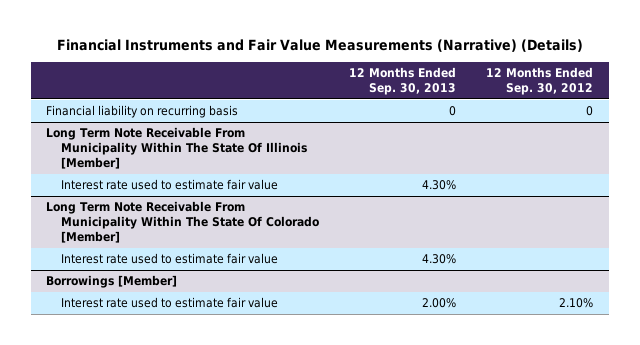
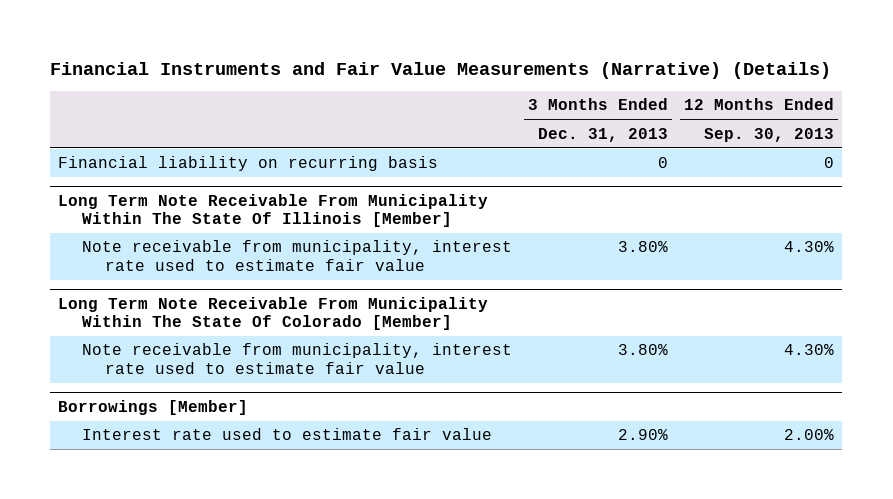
- | 12 Months Ended Sep. 30, 2013 | 12 Months Ended Sep. 30, 2012
+ | 3 Months Ended Dec. 31, 2013 | 12 Months Ended Sep. 30, 2013
@ Long Term Note Receivable From Municipality Within The State Of Illinois [Member]
- Interest rate used to estimate fair value | 4.30% |
+ Note receivable from municipality, interest rate used to estimate fair value | 3.80% | 4.30%
@ Long Term Note Receivable From Municipality Within The State Of Colorado [Member]
- Interest rate used to estimate fair value | 4.30% |
+ Note receivable from municipality, interest rate used to estimate fair value | 3.80% | 4.30%

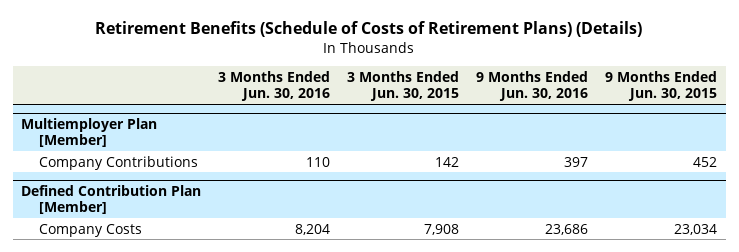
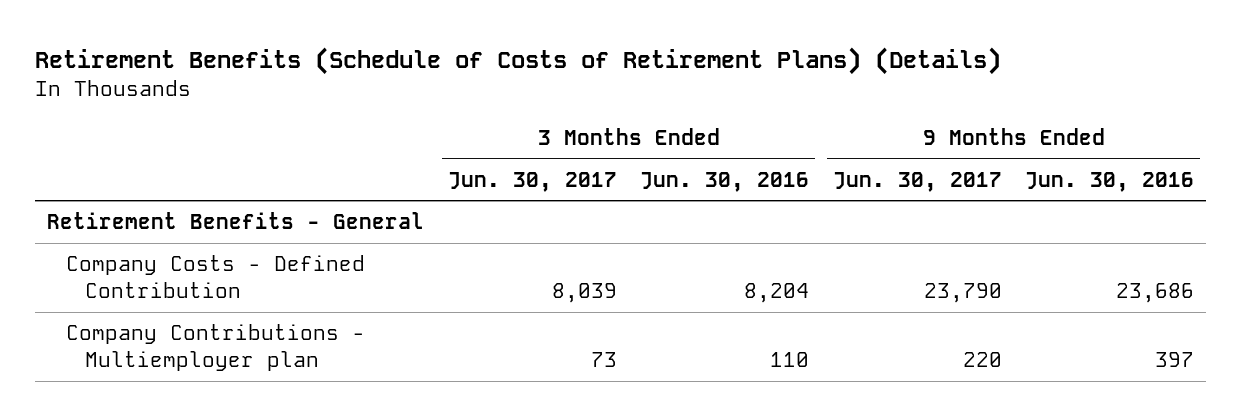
- | 3 Months Ended Jun. 30, 2016 | 3 Months Ended Jun. 30, 2015 | 9 Months Ended Jun. 30, 2016 | 9 Months Ended Jun. 30, 2015
+ | 3 Months Ended Jun. 30, 2017 | 3 Months Ended Jun. 30, 2016 | 9 Months Ended Jun. 30, 2017 | 9 Months Ended Jun. 30, 2016
- Multiemployer Plan [Member]
- Company Contributions | 110 | 142 | 397 | 452
- Defined Contribution Plan [Member]
- Company Costs | 8,204 | 7,908 | 23,686 | 23,034
+ Retirement Benefits - General
+ Company Costs - Defined Contribution | 8,039 | 8,204 | 23,790 | 23,686
+ Company Contributions - Multiemployer plan | 73 | 110 | 220 | 397

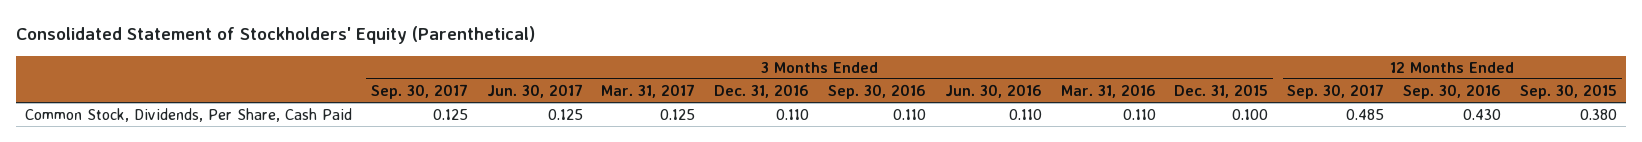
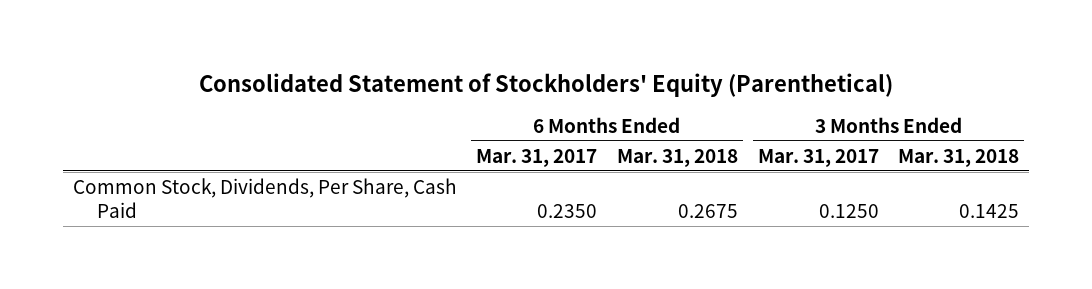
- | 3 Months Ended Sep. 30, 2017 | 3 Months Ended Jun. 30, 2017 | 3 Months Ended Mar. 31, 2017 | 3 Months Ended Dec. 31, 2016 | 3 Months Ended Sep. 30, 2016 | 3 Months Ended Jun. 30, 2016 | 3 Months Ended Mar. 31, 2016 | 3 Months Ended Dec. 31, 2015 | 12 Months Ended Sep. 30, 2017 | 12 Months Ended Sep. 30, 2016 | 12 Months Ended Sep. 30, 2015
+ | 6 Months Ended Mar. 31, 2017 | 6 Months Ended Mar. 31, 2018 | 3 Months Ended Mar. 31, 2017 | 3 Months Ended Mar. 31, 2018
- Common Stock, Dividends, Per Share, Cash Paid | 0.125 | 0.125 | 0.125 | 0.110 | 0.110 | 0.110 | 0.110 | 0.100 | 0.485 | 0.430 | 0.380
+ Common Stock, Dividends, Per Share, Cash Paid | 0.2350 | 0.2675 | 0.1250 | 0.1425

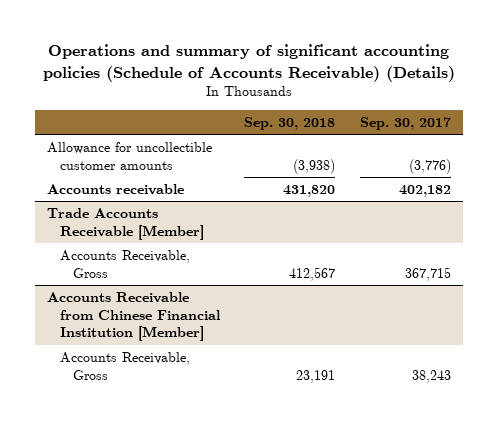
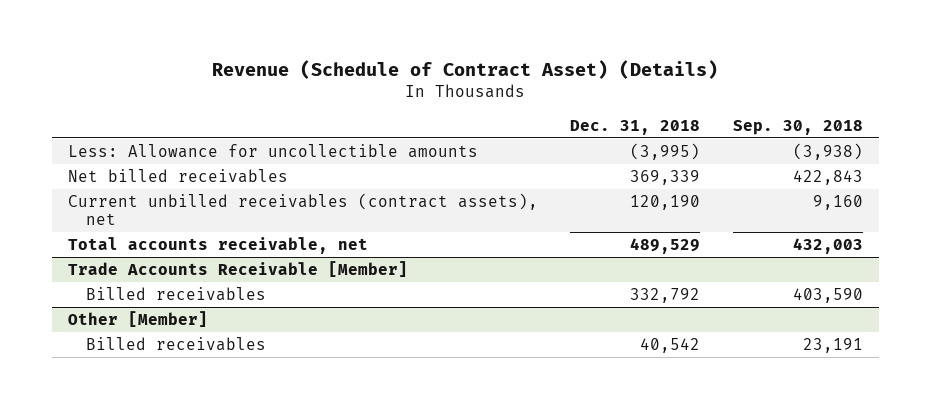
- Operations and summary of significant accounting policies (Schedule of Accounts Receivable) (Details)
+ Revenue (Schedule of Contract Asset) (Details)
- | Sep. 30, 2018 | Sep. 30, 2017
+ | Dec. 31, 2018 | Sep. 30, 2018
- Allowance for uncollectible customer amounts | (3,938) | (3,776)
- Accounts receivable | 431,820 | 402,182
+ Less: Allowance for uncollectible amounts | (3,995) | (3,938)
+ Net billed receivables | 369,339 | 422,843
+ Current unbilled receivables (contract assets), net | 120,190 | 9,160
+ Total accounts receivable, net | 489,529 | 432,003
@ Trade Accounts Receivable [Member]
- Accounts Receivable, Gross | 412,567 | 367,715
- Accounts Receivable from Chinese Financial Institution [Member]
- Accounts Receivable, Gross | 23,191 | 38,243
@ Trade Accounts Receivable [Member]
+ Billed receivables | 332,792 | 403,590
+ Other [Member]
+ Billed receivables | 40,542 | 23,191

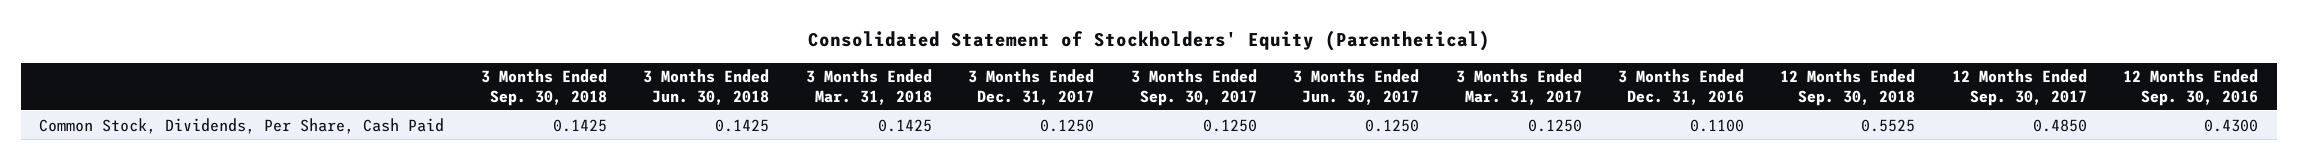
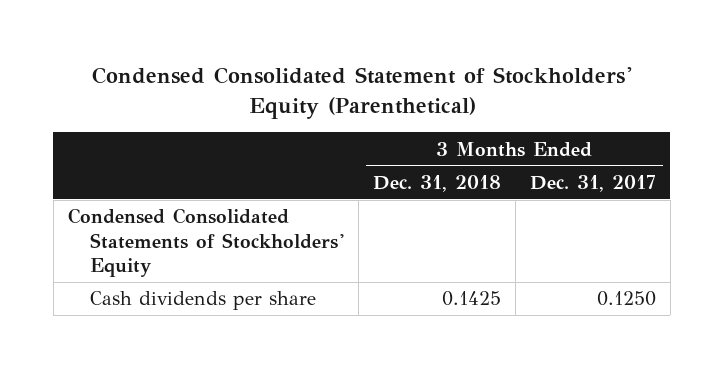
- Consolidated Statement of Stockholders' Equity (Parenthetical)
+ Condensed Consolidated Statement of Stockholders' Equity (Parenthetical)
- | 3 Months Ended Sep. 30, 2018 | 3 Months Ended Jun. 30, 2018 | 3 Months Ended Mar. 31, 2018 | 3 Months Ended Dec. 31, 2017 | 3 Months Ended Sep. 30, 2017 | 3 Months Ended Jun. 30, 2017 | 3 Months Ended Mar. 31, 2017 | 3 Months Ended Dec. 31, 2016 | 12 Months Ended Sep. 30, 2018 | 12 Months Ended Sep. 30, 2017 | 12 Months Ended Sep. 30, 2016
+ | 3 Months Ended Dec. 31, 2018 | 3 Months Ended Dec. 31, 2017
- Common Stock, Dividends, Per Share, Cash Paid | 0.1425 | 0.1425 | 0.1425 | 0.1250 | 0.1250 | 0.1250 | 0.1250 | 0.1100 | 0.5525 | 0.4850 | 0.4300
+ Condensed Consolidated Statements of Stockholders' Equity
+ Cash dividends per share | 0.1425 | 0.1250

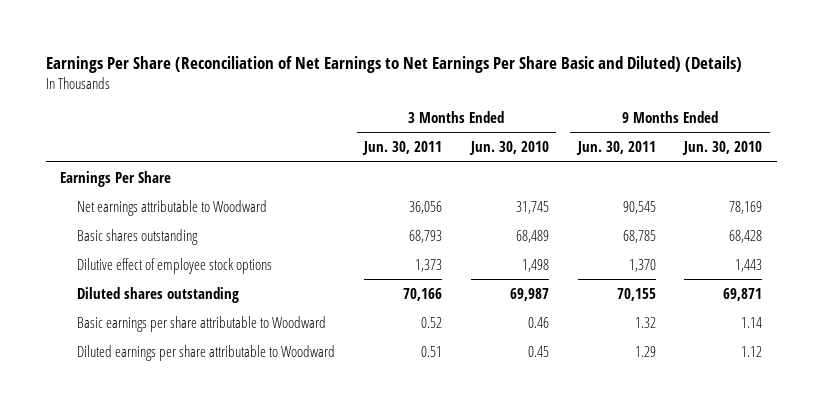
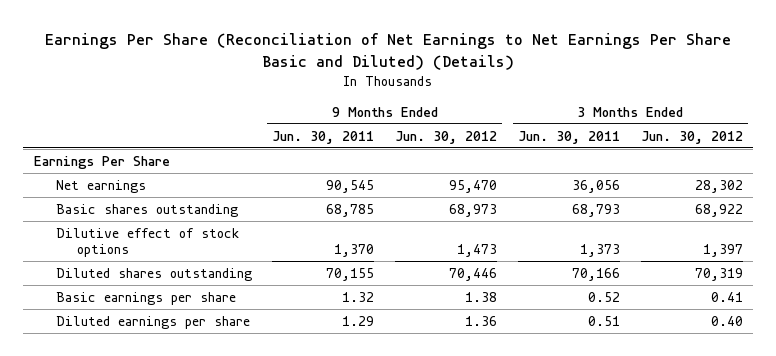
- | 3 Months Ended Jun. 30, 2011 | 3 Months Ended Jun. 30, 2010 | 9 Months Ended Jun. 30, 2011 | 9 Months Ended Jun. 30, 2010
+ | 9 Months Ended Jun. 30, 2011 | 9 Months Ended Jun. 30, 2012 | 3 Months Ended Jun. 30, 2011 | 3 Months Ended Jun. 30, 2012
- Net earnings attributable to Woodward | 36,056 | 31,745 | 90,545 | 78,169
+ Net earnings | 90,545 | 95,470 | 36,056 | 28,302
- Dilutive effect of employee stock options | 1,373 | 1,498 | 1,370 | 1,443
+ Dilutive effect of stock options | 1,370 | 1,473 | 1,373 | 1,397
- Basic earnings per share attributable to Woodward | 0.52 | 0.46 | 1.32 | 1.14
- Diluted earnings per share attributable to Woodward | 0.51 | 0.45 | 1.29 | 1.12
+ Basic earnings per share | 1.32 | 1.38 | 0.52 | 0.41
+ Diluted earnings per share | 1.29 | 1.36 | 0.51 | 0.40

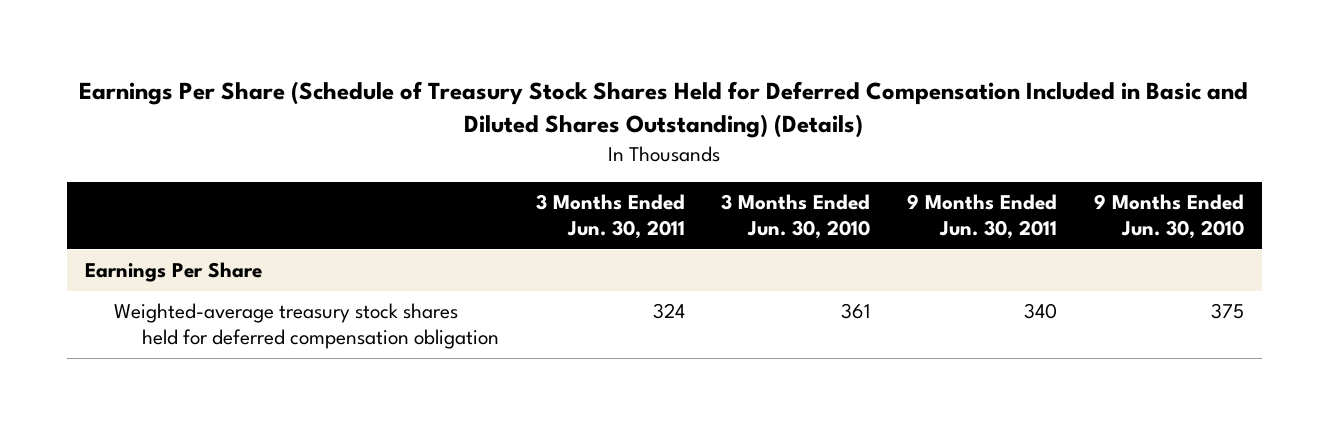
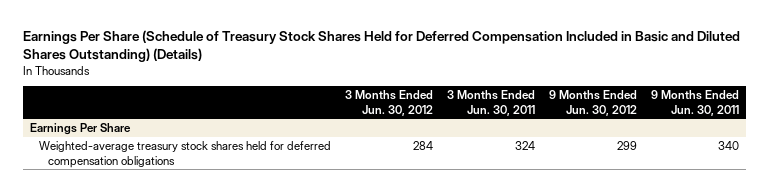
- | 3 Months Ended Jun. 30, 2011 | 3 Months Ended Jun. 30, 2010 | 9 Months Ended Jun. 30, 2011 | 9 Months Ended Jun. 30, 2010
+ | 3 Months Ended Jun. 30, 2012 | 3 Months Ended Jun. 30, 2011 | 9 Months Ended Jun. 30, 2012 | 9 Months Ended Jun. 30, 2011
- Weighted-average treasury stock shares held for deferred compensation obligation | 324 | 361 | 340 | 375
+ Weighted-average treasury stock shares held for deferred compensation obligations | 284 | 324 | 299 | 340

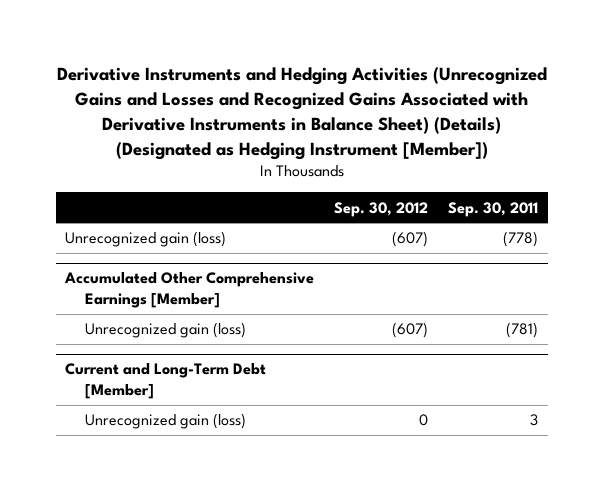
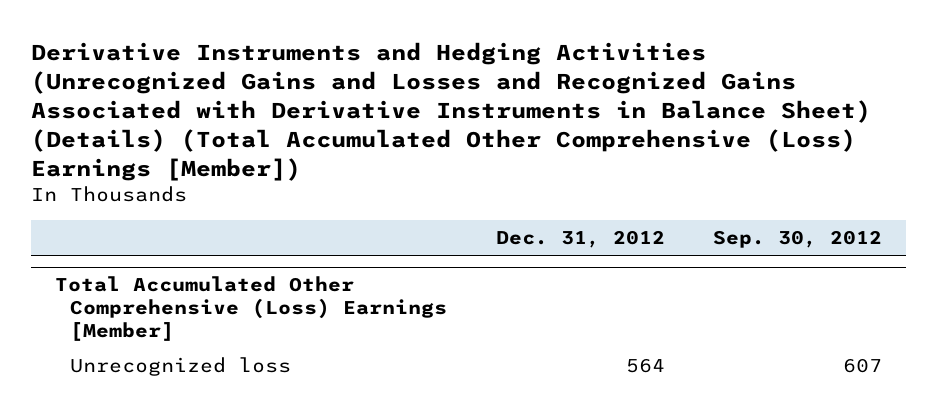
- Derivative Instruments and Hedging Activities (Unrecognized Gains and Losses and Recognized Gains Associated with Derivative Instruments in Balance Sheet) (Details) (Designated as Hedging Instrument [Member])
+ Derivative Instruments and Hedging Activities (Unrecognized Gains and Losses and Recognized Gains Associated with Derivative Instruments in Balance Sheet) (Details) (Total Accumulated Other Comprehensive (Loss) Earnings [Member])
- | Sep. 30, 2012 | Sep. 30, 2011
+ | Dec. 31, 2012 | Sep. 30, 2012
- Unrecognized gain (loss) | (607) | (778)
- Accumulated Other Comprehensive Earnings [Member]
- Unrecognized gain (loss) | (607) | (781)
- Current and Long-Term Debt [Member]
- Unrecognized gain (loss) | 0 | 3
+ Total Accumulated Other Comprehensive (Loss) Earnings [Member]
+ Unrecognized loss | 564 | 607

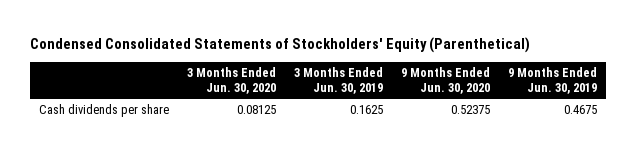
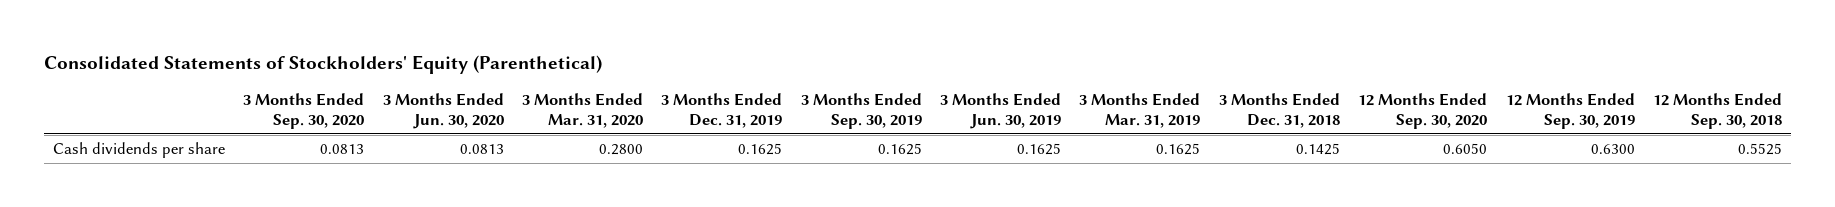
- Condensed Consolidated Statements of Stockholders' Equity (Parenthetical)
+ Consolidated Statements of Stockholders' Equity (Parenthetical)
- | 3 Months Ended Jun. 30, 2020 | 3 Months Ended Jun. 30, 2019 | 9 Months Ended Jun. 30, 2020 | 9 Months Ended Jun. 30, 2019
+ | 3 Months Ended Sep. 30, 2020 | 3 Months Ended Jun. 30, 2020 | 3 Months Ended Mar. 31, 2020 | 3 Months Ended Dec. 31, 2019 | 3 Months Ended Sep. 30, 2019 | 3 Months Ended Jun. 30, 2019 | 3 Months Ended Mar. 31, 2019 | 3 Months Ended Dec. 31, 2018 | 12 Months Ended Sep. 30, 2020 | 12 Months Ended Sep. 30, 2019 | 12 Months Ended Sep. 30, 2018
- Cash dividends per share | 0.08125 | 0.1625 | 0.52375 | 0.4675
+ Cash dividends per share | 0.0813 | 0.0813 | 0.2800 | 0.1625 | 0.1625 | 0.1625 | 0.1625 | 0.1425 | 0.6050 | 0.6300 | 0.5525

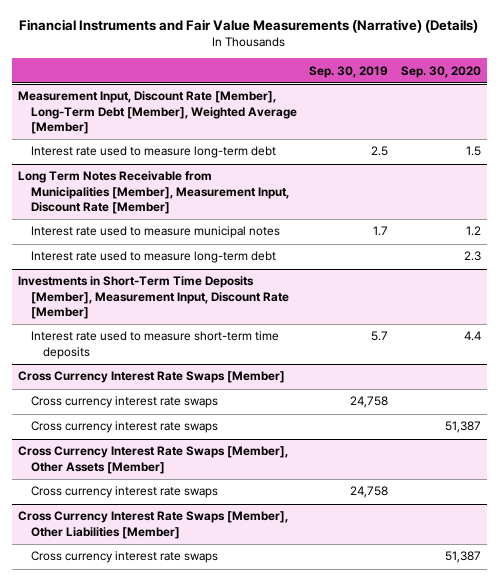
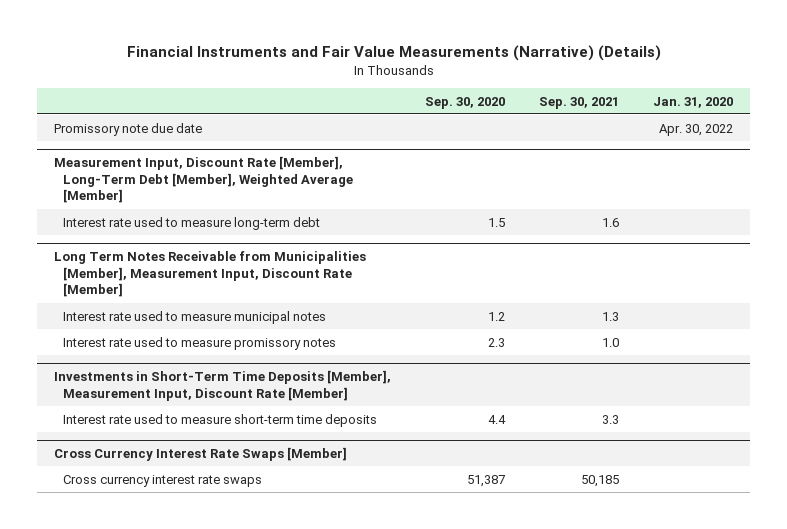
- | Sep. 30, 2019 | Sep. 30, 2020
+ | Sep. 30, 2020 | Sep. 30, 2021 | Jan. 31, 2020
+ Promissory note due date | | | Apr. 30, 2022
@ Long Term Notes Receivable from Municipalities [Member], Measurement Input, Discount Rate [Member]
- Interest rate used to measure long-term debt | | 2.3
+ Interest rate used to measure promissory notes | 2.3 | 1.0 |
@ Cross Currency Interest Rate Swaps [Member]
- Cross currency interest rate swaps | 24,758 |
- Cross Currency Interest Rate Swaps [Member], Other Assets [Member]
- Cross currency interest rate swaps | 24,758 |
- Cross Currency Interest Rate Swaps [Member], Other Liabilities [Member]
- Cross currency interest rate swaps | | 51,387

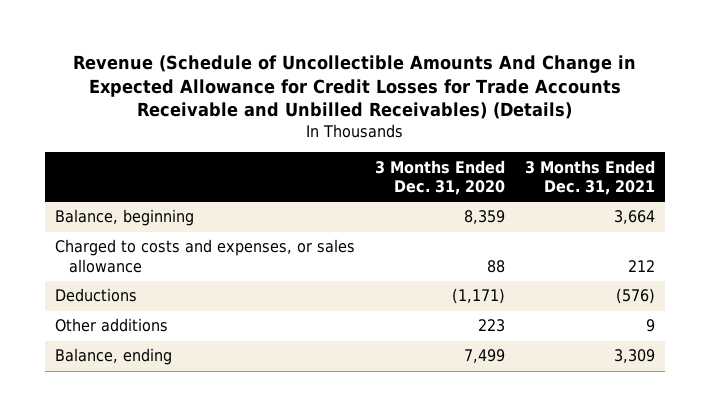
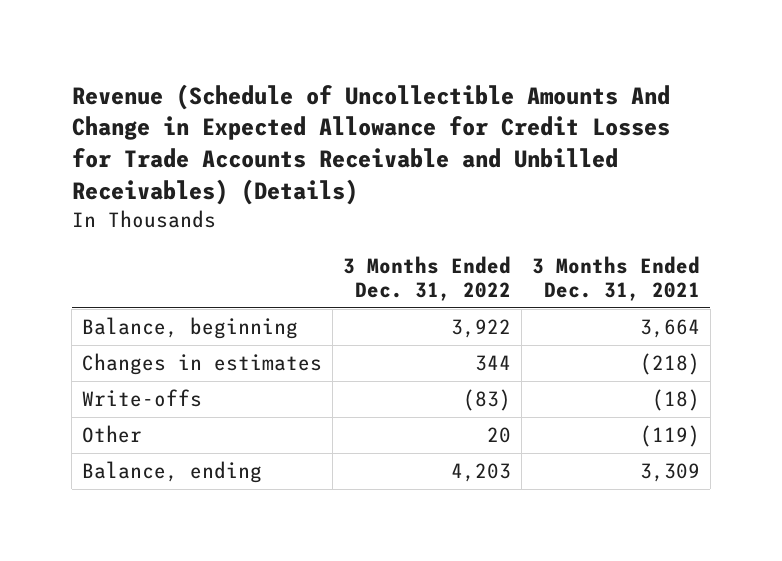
- | 3 Months Ended Dec. 31, 2020 | 3 Months Ended Dec. 31, 2021
+ | 3 Months Ended Dec. 31, 2022 | 3 Months Ended Dec. 31, 2021
- Charged to costs and expenses, or sales allowance | 88 | 212
- Deductions | (1,171) | (576)
- Other additions | 223 | 9
+ Changes in estimates | 344 | (218)
+ Write-offs | (83) | (18)
+ Other | 20 | (119)

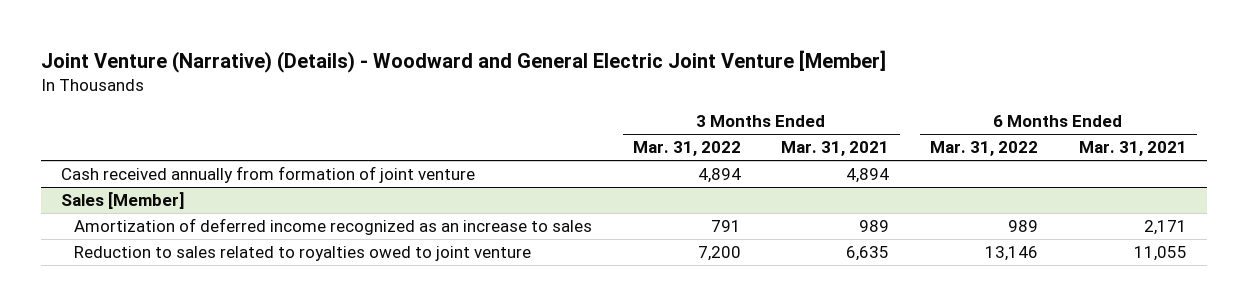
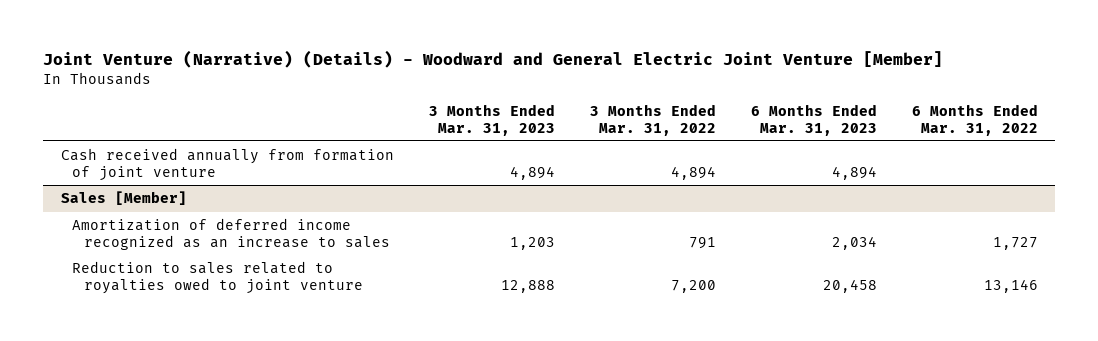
- | 3 Months Ended Mar. 31, 2022 | 3 Months Ended Mar. 31, 2021 | 6 Months Ended Mar. 31, 2022 | 6 Months Ended Mar. 31, 2021
+ | 3 Months Ended Mar. 31, 2023 | 3 Months Ended Mar. 31, 2022 | 6 Months Ended Mar. 31, 2023 | 6 Months Ended Mar. 31, 2022
@ Sales [Member]
- Amortization of deferred income recognized as an increase to sales | 791 | 989 | 989 | 2,171
+ Amortization of deferred income recognized as an increase to sales | 1,203 | 791 | 2,034 | 1,727

